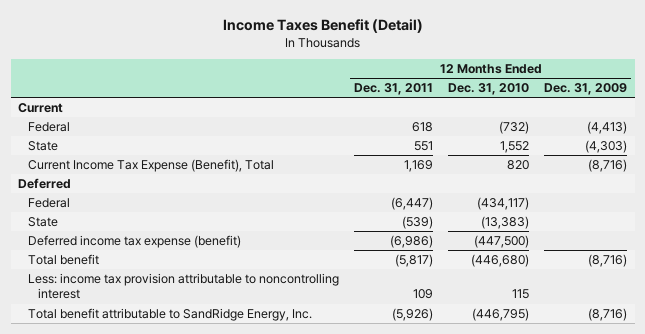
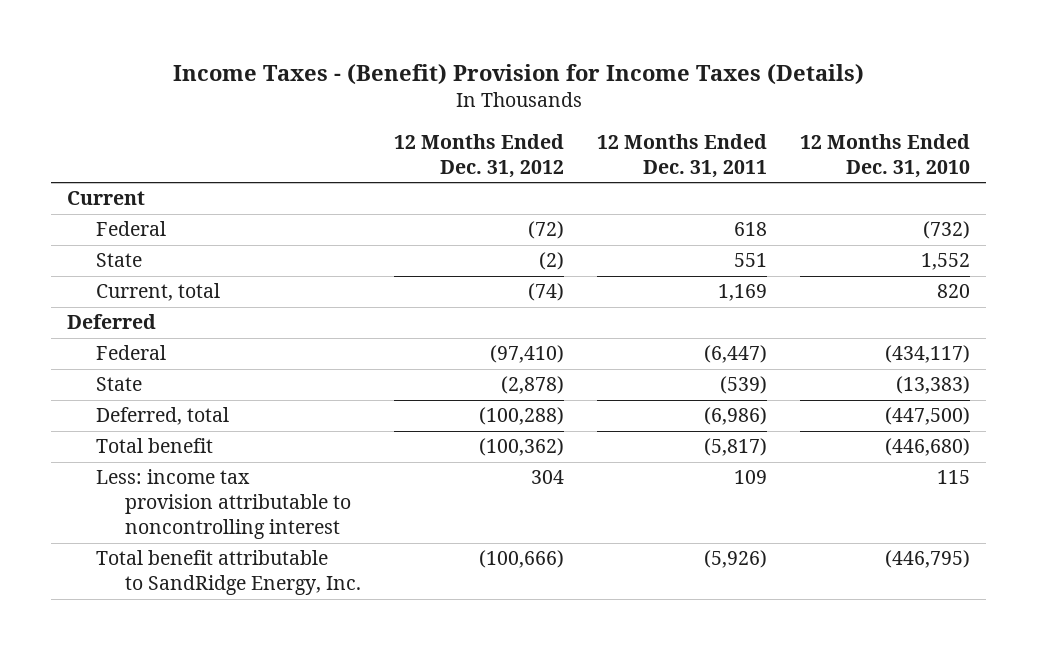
- Income Taxes Benefit (Detail)
+ Income Taxes - (Benefit) Provision for Income Taxes (Details)
- | 12 Months Ended Dec. 31, 2011 | 12 Months Ended Dec. 31, 2010 | 12 Months Ended Dec. 31, 2009
+ | 12 Months Ended Dec. 31, 2012 | 12 Months Ended Dec. 31, 2011 | 12 Months Ended Dec. 31, 2010
- Current Income Tax Expense (Benefit), Total | 1,169 | 820 | (8,716)
+ Current, total | (74) | 1,169 | 820
- Deferred income tax expense (benefit) | (6,986) | (447,500) |
+ Deferred, total | (100,288) | (6,986) | (447,500)

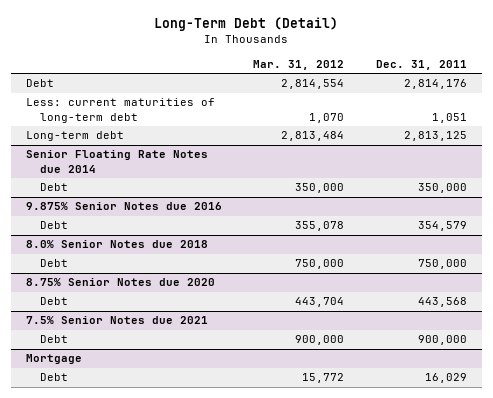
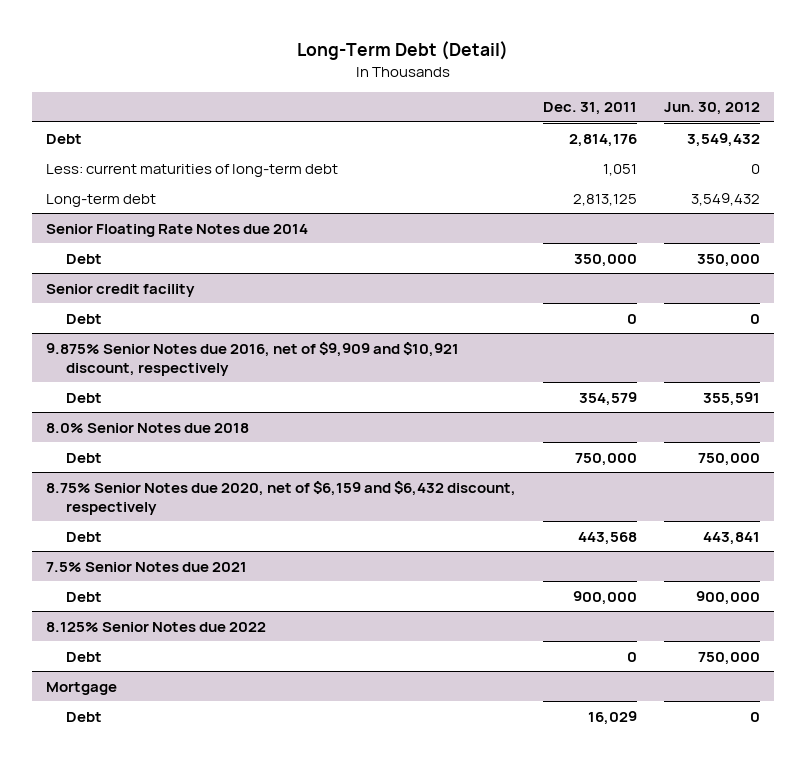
- | Mar. 31, 2012 | Dec. 31, 2011
+ | Dec. 31, 2011 | Jun. 30, 2012
- 9.875% Senior Notes due 2016
+ Senior credit facility
+ Debt | 0 | 0
+ 9.875% Senior Notes due 2016, net of $9,909 and $10,921 discount, respectively
- 8.75% Senior Notes due 2020
+ 8.75% Senior Notes due 2020, net of $6,159 and $6,432 discount, respectively
+ 8.125% Senior Notes due 2022
+ Debt | 0 | 750,000

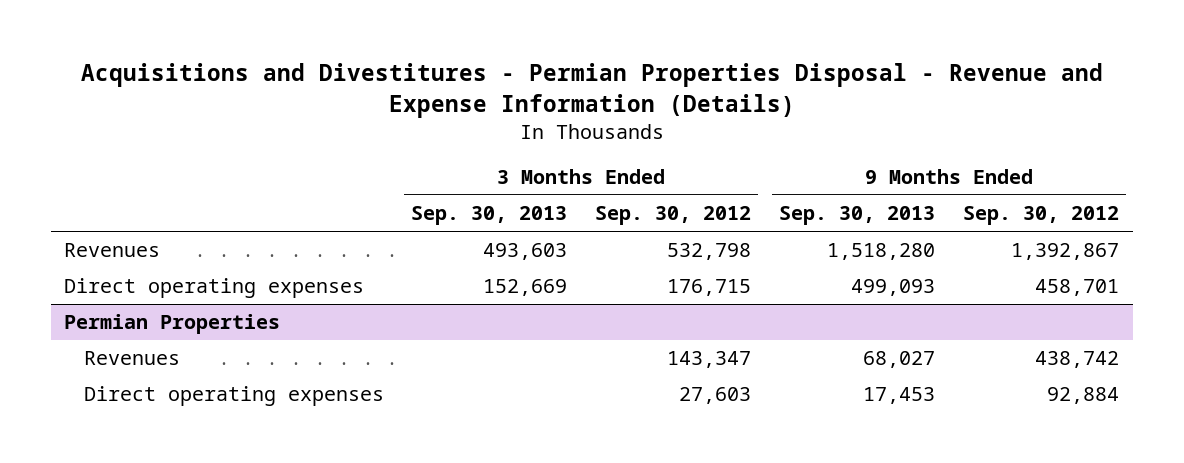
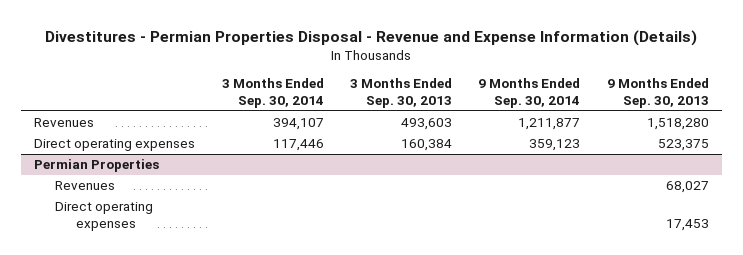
- Acquisitions and Divestitures - Permian Properties Disposal - Revenue and Expense Information (Details)
+ Divestitures - Permian Properties Disposal - Revenue and Expense Information (Details)
- | 3 Months Ended Sep. 30, 2013 | 3 Months Ended Sep. 30, 2012 | 9 Months Ended Sep. 30, 2013 | 9 Months Ended Sep. 30, 2012
+ | 3 Months Ended Sep. 30, 2014 | 3 Months Ended Sep. 30, 2013 | 9 Months Ended Sep. 30, 2014 | 9 Months Ended Sep. 30, 2013
- Direct operating expenses | 152,669 | 176,715 | 499,093 | 458,701
+ Direct operating expenses | 117,446 | 160,384 | 359,123 | 523,375

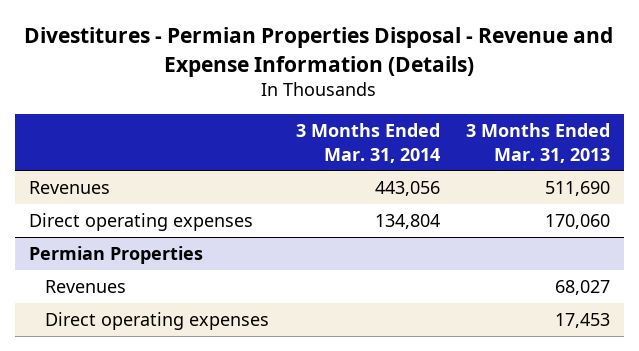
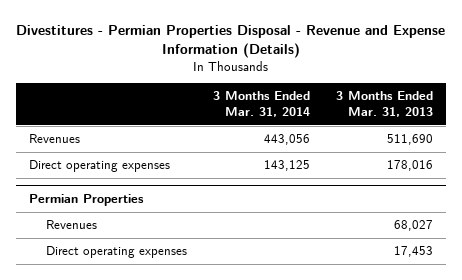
- Direct operating expenses | 134,804 | 170,060
+ Direct operating expenses | 143,125 | 178,016

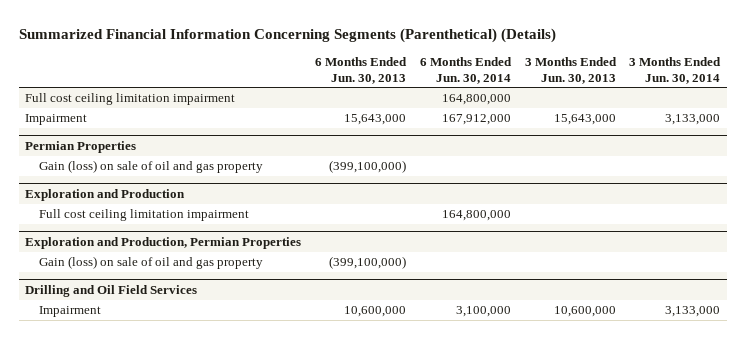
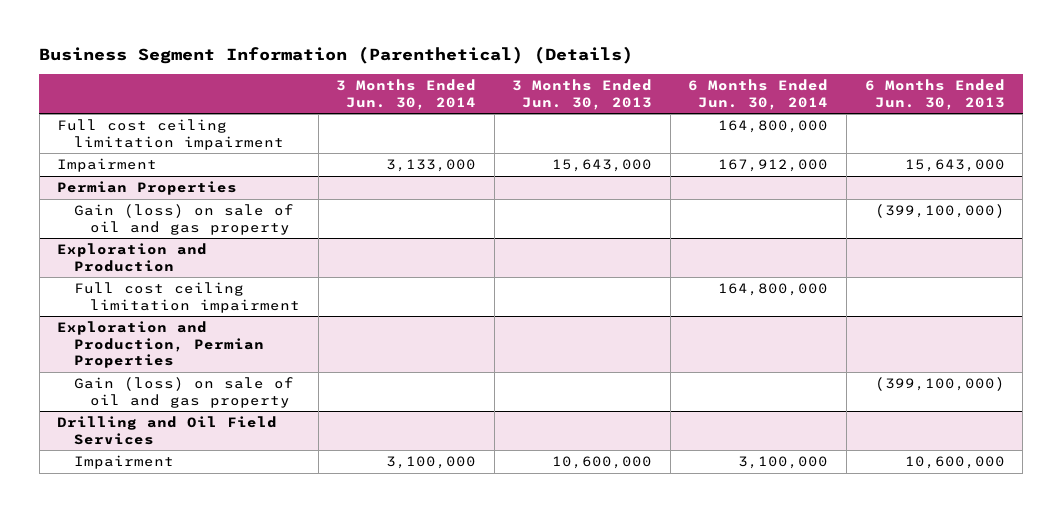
- Summarized Financial Information Concerning Segments (Parenthetical) (Details)
+ Business Segment Information (Parenthetical) (Details)
- | 6 Months Ended Jun. 30, 2013 | 6 Months Ended Jun. 30, 2014 | 3 Months Ended Jun. 30, 2013 | 3 Months Ended Jun. 30, 2014
+ | 3 Months Ended Jun. 30, 2014 | 3 Months Ended Jun. 30, 2013 | 6 Months Ended Jun. 30, 2014 | 6 Months Ended Jun. 30, 2013
@ Drilling and Oil Field Services
- Impairment | 10,600,000 | 3,100,000 | 10,600,000 | 3,133,000
+ Impairment | 3,100,000 | 10,600,000 | 3,100,000 | 10,600,000

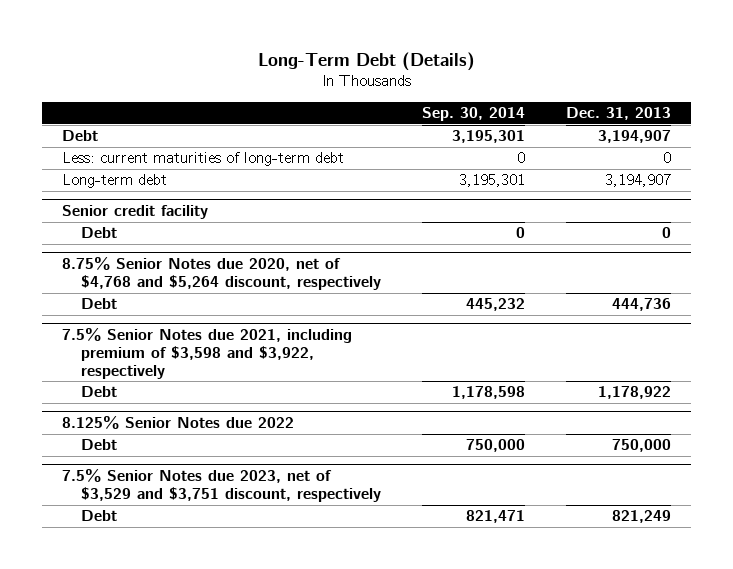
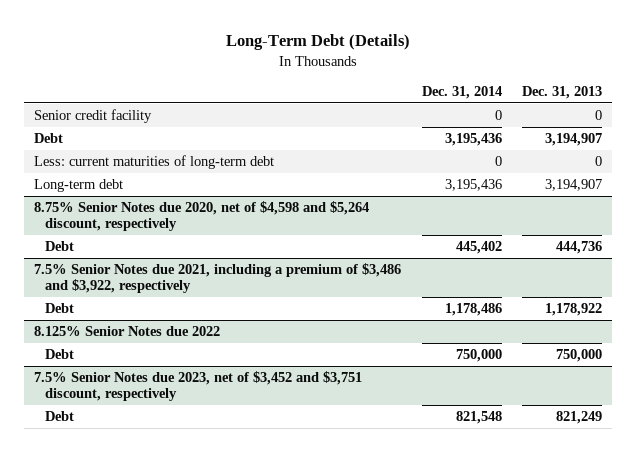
- | Sep. 30, 2014 | Dec. 31, 2013
+ | Dec. 31, 2014 | Dec. 31, 2013
+ Senior credit facility | 0 | 0
- Senior credit facility
- Debt | 0 | 0
- 8.75% Senior Notes due 2020, net of $4,768 and $5,264 discount, respectively
+ 8.75% Senior Notes due 2020, net of $4,598 and $5,264 discount, respectively
- 7.5% Senior Notes due 2021, including premium of $3,598 and $3,922, respectively
+ 7.5% Senior Notes due 2021, including a premium of $3,486 and $3,922, respectively
- 7.5% Senior Notes due 2023, net of $3,529 and $3,751 discount, respectively
+ 7.5% Senior Notes due 2023, net of $3,452 and $3,751 discount, respectively

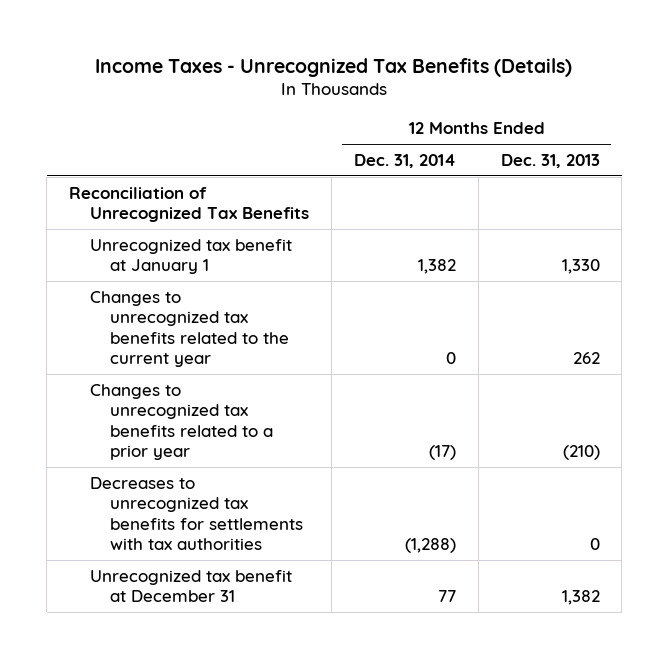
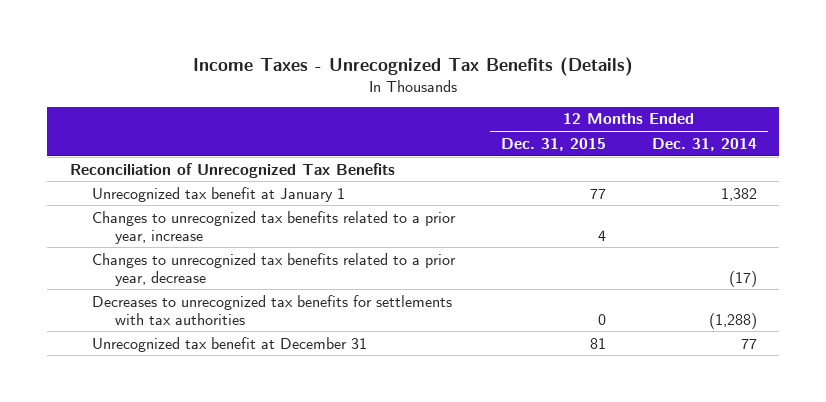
- | 12 Months Ended Dec. 31, 2014 | 12 Months Ended Dec. 31, 2013
+ | 12 Months Ended Dec. 31, 2015 | 12 Months Ended Dec. 31, 2014
- Changes to unrecognized tax benefits related to the current year | 0 | 262
- Changes to unrecognized tax benefits related to a prior year | (17) | (210)
+ Changes to unrecognized tax benefits related to a prior year, increase | 4 |
+ Changes to unrecognized tax benefits related to a prior year, decrease | | (17)

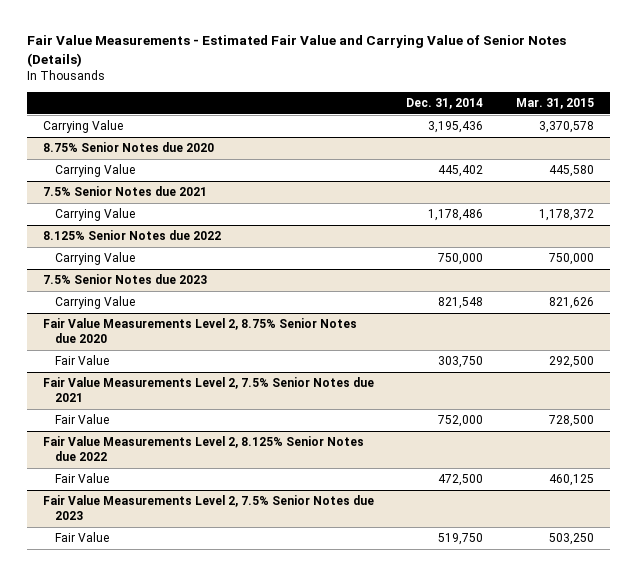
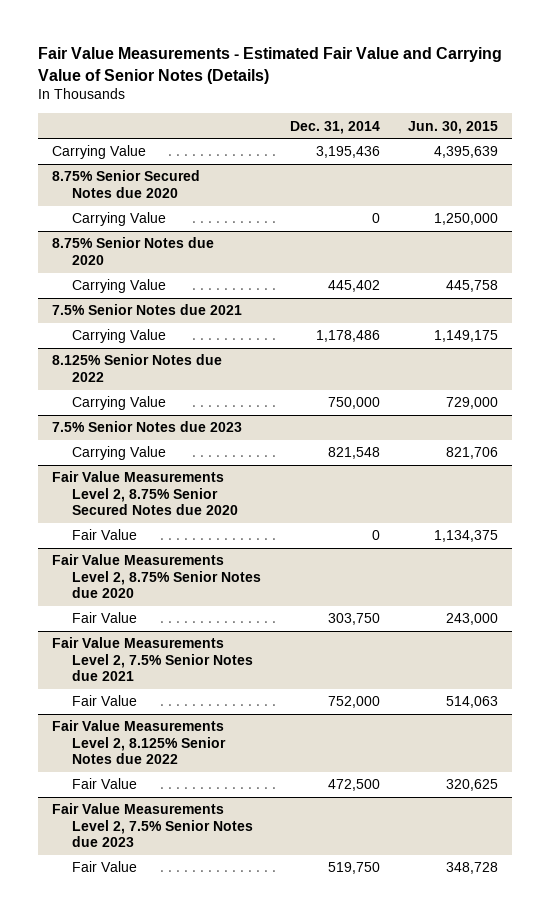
- | Dec. 31, 2014 | Mar. 31, 2015
+ | Dec. 31, 2014 | Jun. 30, 2015
+ 8.75% Senior Secured Notes due 2020
+ Carrying Value | 0 | 1,250,000
+ Fair Value Measurements Level 2, 8.75% Senior Secured Notes due 2020
+ Fair Value | 0 | 1,134,375

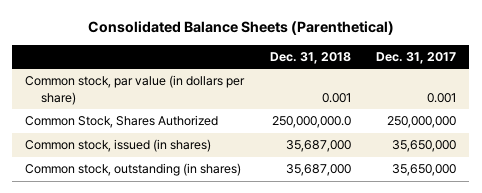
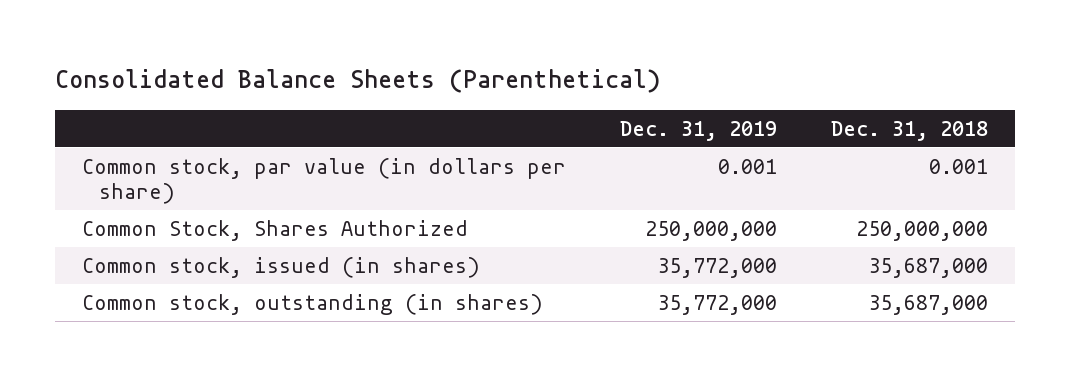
- | Dec. 31, 2018 | Dec. 31, 2017
+ | Dec. 31, 2019 | Dec. 31, 2018
- Common Stock, Shares Authorized | 250,000,000.0 | 250,000,000
+ Common Stock, Shares Authorized | 250,000,000 | 250,000,000

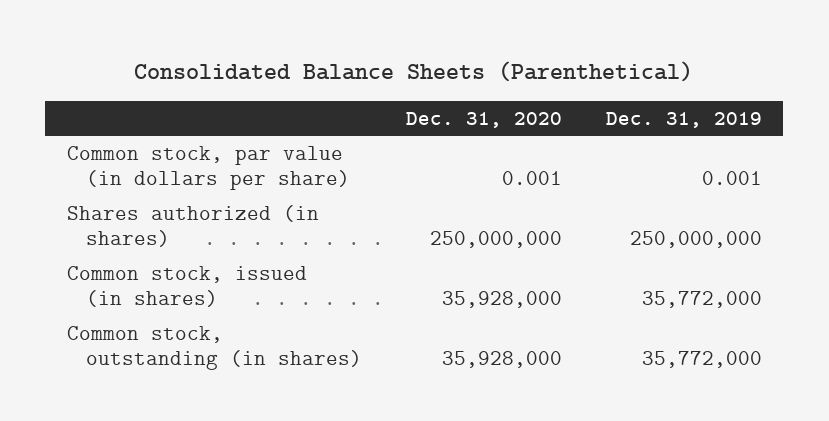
- | Dec. 31, 2019 | Dec. 31, 2018
+ | Dec. 31, 2020 | Dec. 31, 2019
- Common Stock, Shares Authorized | 250,000,000 | 250,000,000
+ Shares authorized (in shares) | 250,000,000 | 250,000,000

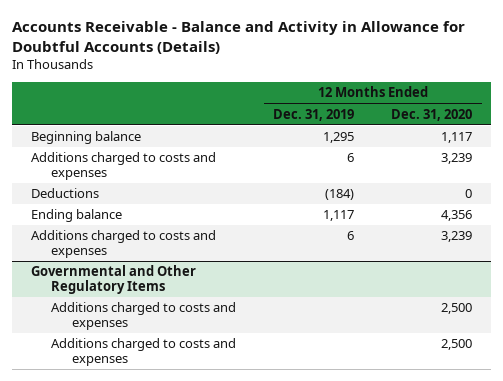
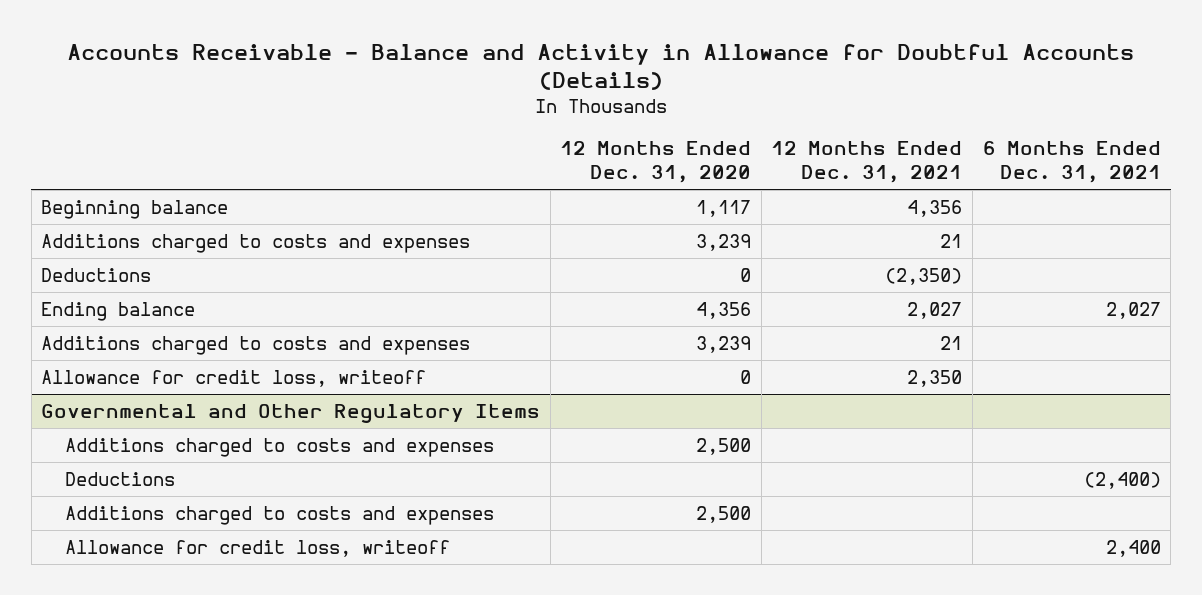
- | 12 Months Ended Dec. 31, 2019 | 12 Months Ended Dec. 31, 2020
+ | 12 Months Ended Dec. 31, 2020 | 12 Months Ended Dec. 31, 2021 | 6 Months Ended Dec. 31, 2021
+ Allowance for credit loss, writeoff | 0 | 2,350 |
@ Governmental and Other Regulatory Items
+ Deductions | | | (2,400)
+ Allowance for credit loss, writeoff | | | 2,400

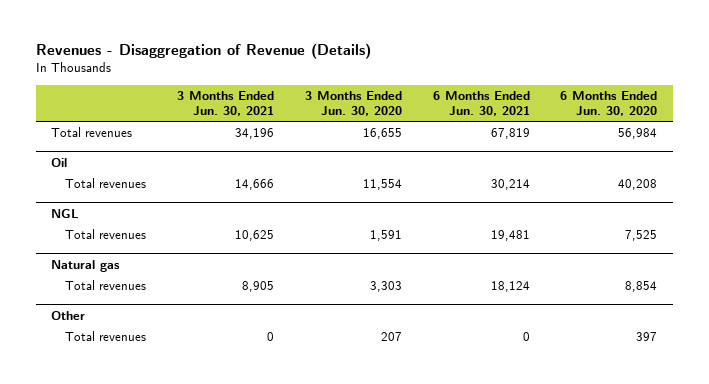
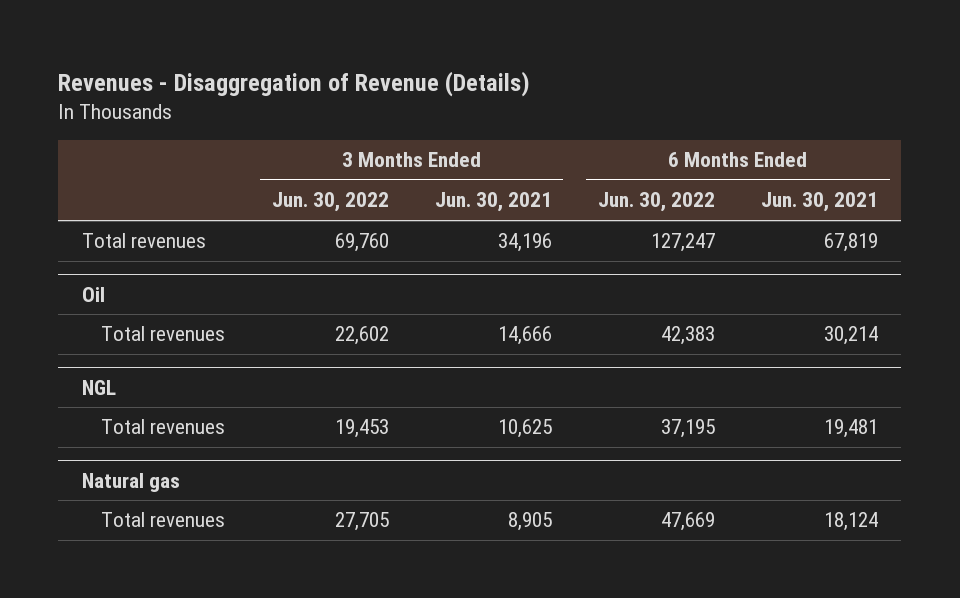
- | 3 Months Ended Jun. 30, 2021 | 3 Months Ended Jun. 30, 2020 | 6 Months Ended Jun. 30, 2021 | 6 Months Ended Jun. 30, 2020
+ | 3 Months Ended Jun. 30, 2022 | 3 Months Ended Jun. 30, 2021 | 6 Months Ended Jun. 30, 2022 | 6 Months Ended Jun. 30, 2021
- Other
- Total revenues | 0 | 207 | 0 | 397

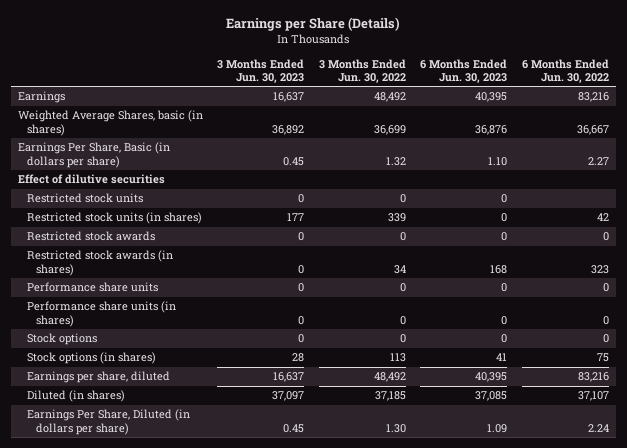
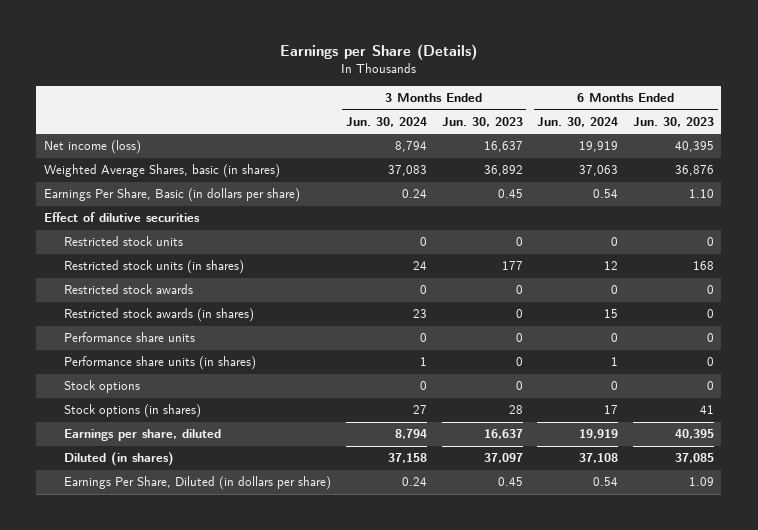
- | 3 Months Ended Jun. 30, 2023 | 3 Months Ended Jun. 30, 2022 | 6 Months Ended Jun. 30, 2023 | 6 Months Ended Jun. 30, 2022
+ | 3 Months Ended Jun. 30, 2024 | 3 Months Ended Jun. 30, 2023 | 6 Months Ended Jun. 30, 2024 | 6 Months Ended Jun. 30, 2023
- Earnings | 16,637 | 48,492 | 40,395 | 83,216
+ Net income (loss) | 8,794 | 16,637 | 19,919 | 40,395
- Restricted stock units (in shares) | 177 | 339 | 0 | 42
+ Restricted stock units (in shares) | 24 | 177 | 12 | 168
- Restricted stock awards (in shares) | 0 | 34 | 168 | 323
+ Restricted stock awards (in shares) | 23 | 0 | 15 | 0

